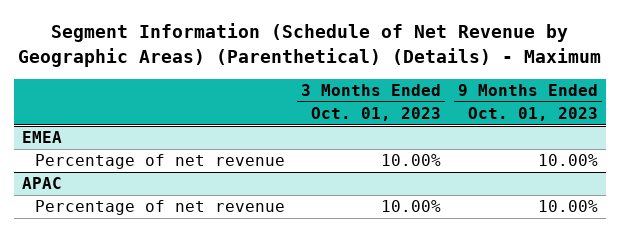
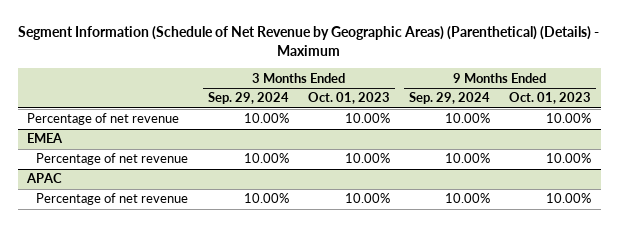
- | 3 Months Ended Oct. 01, 2023 | 9 Months Ended Oct. 01, 2023
+ | 3 Months Ended Sep. 29, 2024 | 3 Months Ended Oct. 01, 2023 | 9 Months Ended Sep. 29, 2024 | 9 Months Ended Oct. 01, 2023
+ Percentage of net revenue | 10.00% | 10.00% | 10.00% | 10.00%

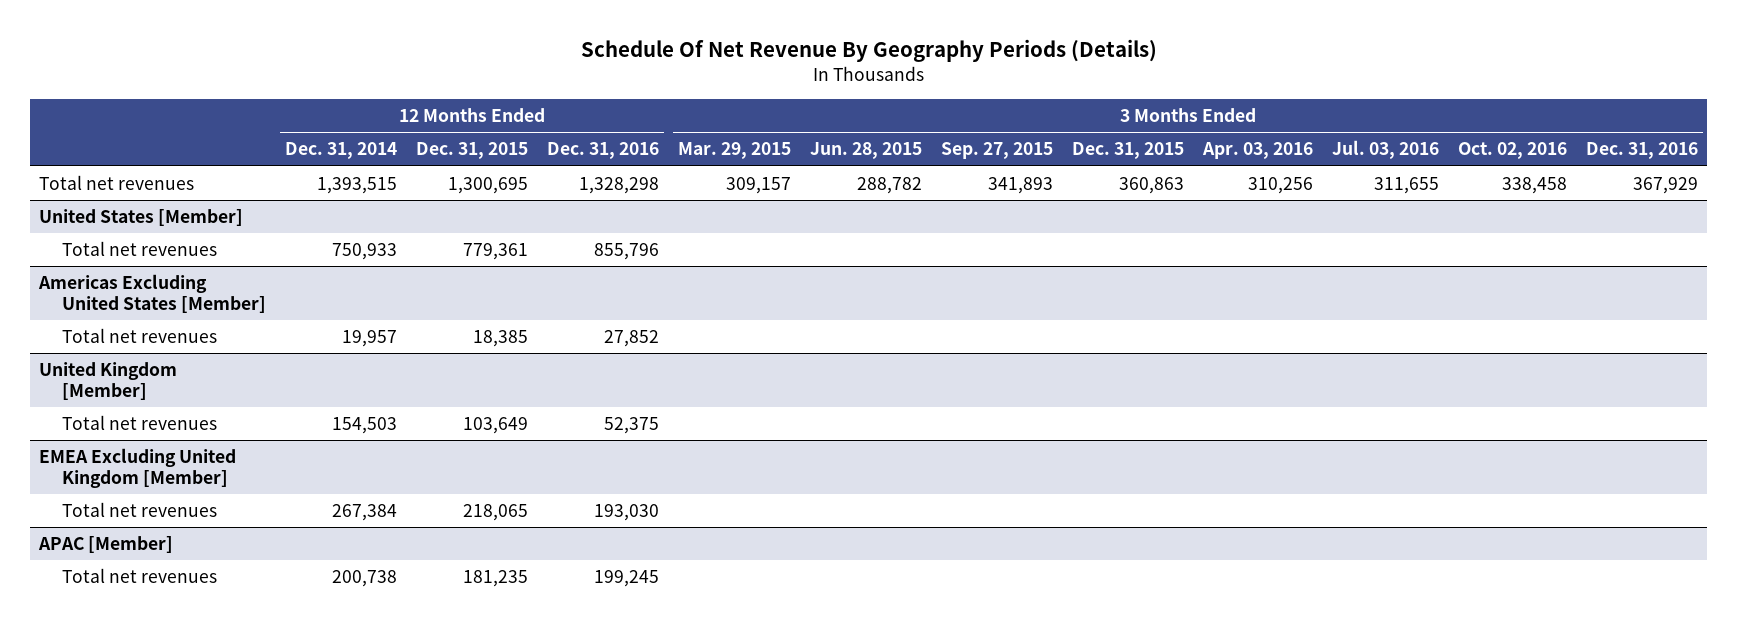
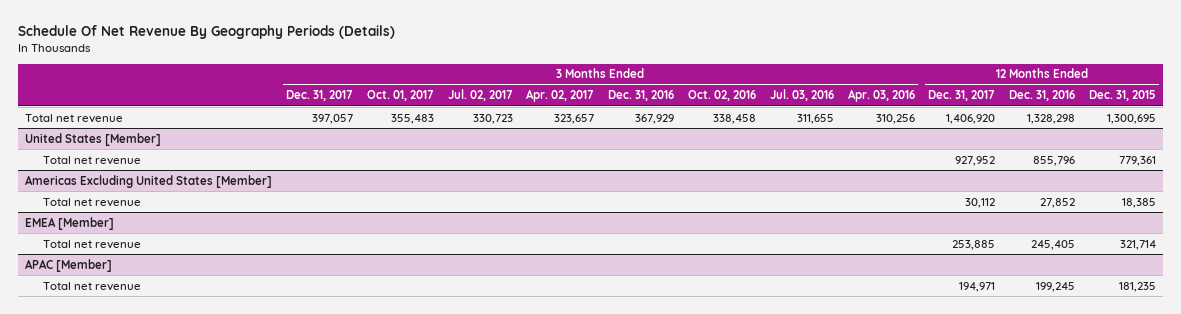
- | 12 Months Ended Dec. 31, 2014 | 12 Months Ended Dec. 31, 2015 | 12 Months Ended Dec. 31, 2016 | 3 Months Ended Mar. 29, 2015 | 3 Months Ended Jun. 28, 2015 | 3 Months Ended Sep. 27, 2015 | 3 Months Ended Dec. 31, 2015 | 3 Months Ended Apr. 03, 2016 | 3 Months Ended Jul. 03, 2016 | 3 Months Ended Oct. 02, 2016 | 3 Months Ended Dec. 31, 2016
+ | 3 Months Ended Dec. 31, 2017 | 3 Months Ended Oct. 01, 2017 | 3 Months Ended Jul. 02, 2017 | 3 Months Ended Apr. 02, 2017 | 3 Months Ended Dec. 31, 2016 | 3 Months Ended Oct. 02, 2016 | 3 Months Ended Jul. 03, 2016 | 3 Months Ended Apr. 03, 2016 | 12 Months Ended Dec. 31, 2017 | 12 Months Ended Dec. 31, 2016 | 12 Months Ended Dec. 31, 2015
- Total net revenues | 1,393,515 | 1,300,695 | 1,328,298 | 309,157 | 288,782 | 341,893 | 360,863 | 310,256 | 311,655 | 338,458 | 367,929
+ Total net revenue | 397,057 | 355,483 | 330,723 | 323,657 | 367,929 | 338,458 | 311,655 | 310,256 | 1,406,920 | 1,328,298 | 1,300,695
@ United States [Member]
- Total net revenues | 750,933 | 779,361 | 855,796 | | | | | | | |
+ Total net revenue | | | | | | | | | 927,952 | 855,796 | 779,361
@ Americas Excluding United States [Member]
- Total net revenues | 19,957 | 18,385 | 27,852 | | | | | | | |
- United Kingdom [Member]
- Total net revenues | 154,503 | 103,649 | 52,375 | | | | | | | |
- EMEA Excluding United Kingdom [Member]
- Total net revenues | 267,384 | 218,065 | 193,030 | | | | | | | |
@ Americas Excluding United States [Member]
+ Total net revenue | | | | | | | | | 30,112 | 27,852 | 18,385
+ EMEA [Member]
+ Total net revenue | | | | | | | | | 253,885 | 245,405 | 321,714
@ APAC [Member]
- Total net revenues | 200,738 | 181,235 | 199,245 | | | | | | | |
+ Total net revenue | | | | | | | | | 194,971 | 199,245 | 181,235

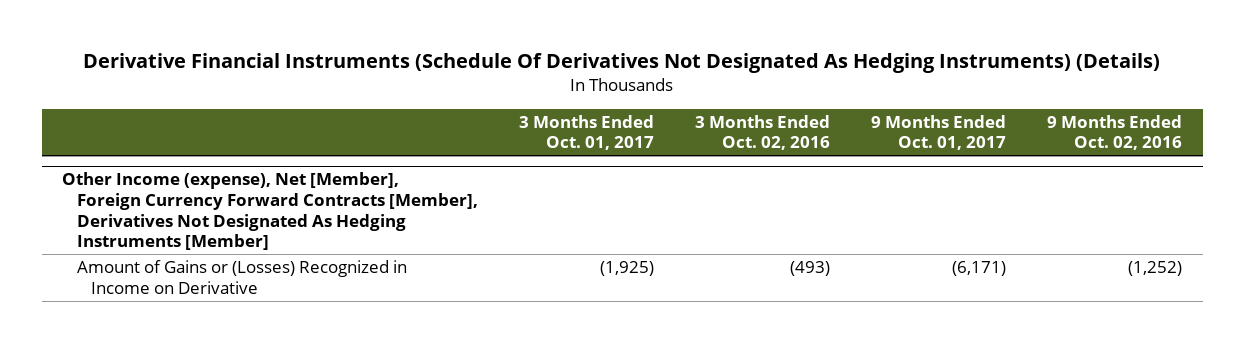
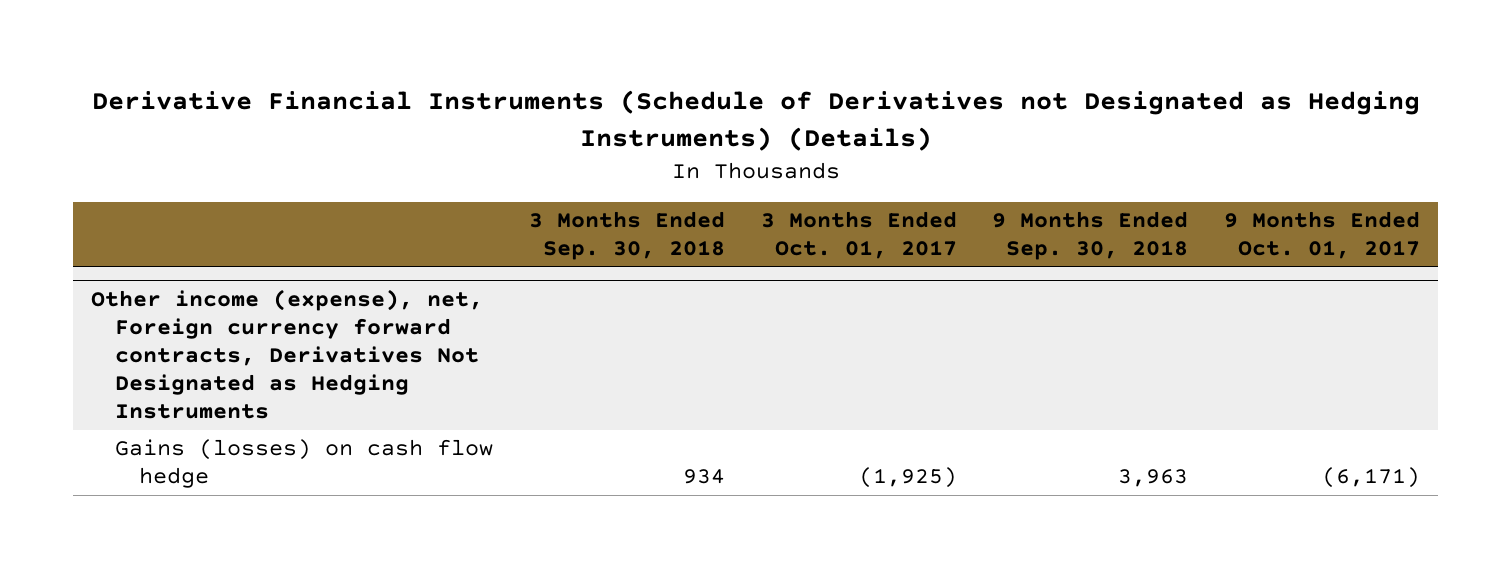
- Derivative Financial Instruments (Schedule Of Derivatives Not Designated As Hedging Instruments) (Details)
+ Derivative Financial Instruments (Schedule of Derivatives not Designated as Hedging Instruments) (Details)
- | 3 Months Ended Oct. 01, 2017 | 3 Months Ended Oct. 02, 2016 | 9 Months Ended Oct. 01, 2017 | 9 Months Ended Oct. 02, 2016
+ | 3 Months Ended Sep. 30, 2018 | 3 Months Ended Oct. 01, 2017 | 9 Months Ended Sep. 30, 2018 | 9 Months Ended Oct. 01, 2017
- Other Income (expense), Net [Member], Foreign Currency Forward Contracts [Member], Derivatives Not Designated As Hedging Instruments [Member]
- Amount of Gains or (Losses) Recognized in Income on Derivative | (1,925) | (493) | (6,171) | (1,252)
+ Other income (expense), net, Foreign currency forward contracts, Derivatives Not Designated as Hedging Instruments
+ Gains (losses) on cash flow hedge | 934 | (1,925) | 3,963 | (6,171)

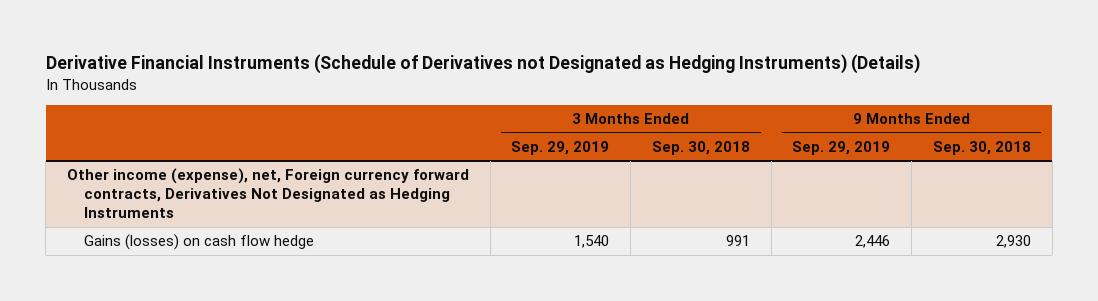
- | 3 Months Ended Sep. 30, 2018 | 3 Months Ended Oct. 01, 2017 | 9 Months Ended Sep. 30, 2018 | 9 Months Ended Oct. 01, 2017
+ | 3 Months Ended Sep. 29, 2019 | 3 Months Ended Sep. 30, 2018 | 9 Months Ended Sep. 29, 2019 | 9 Months Ended Sep. 30, 2018
@ Other income (expense), net, Foreign currency forward contracts, Derivatives Not Designated as Hedging Instruments
- Gains (losses) on cash flow hedge | 934 | (1,925) | 3,963 | (6,171)
+ Gains (losses) on cash flow hedge | 1,540 | 991 | 2,446 | 2,930

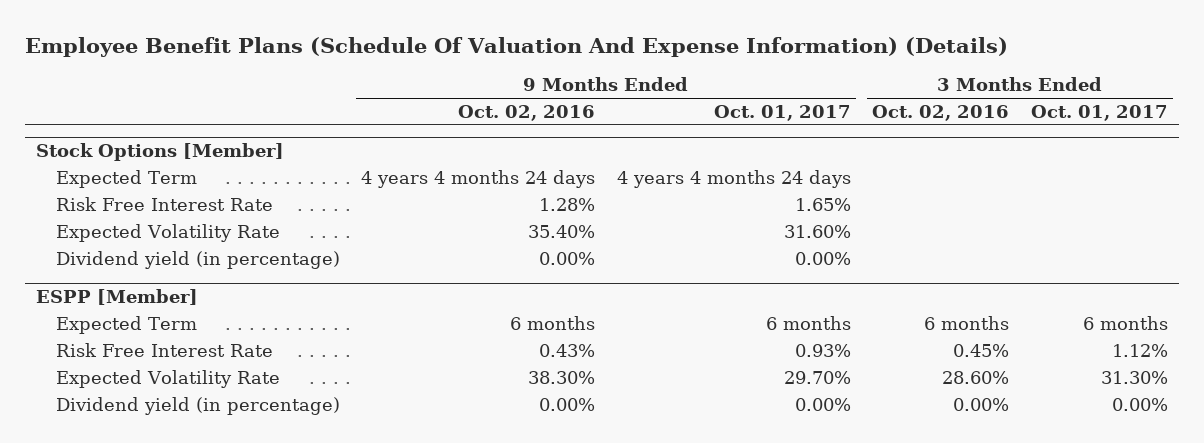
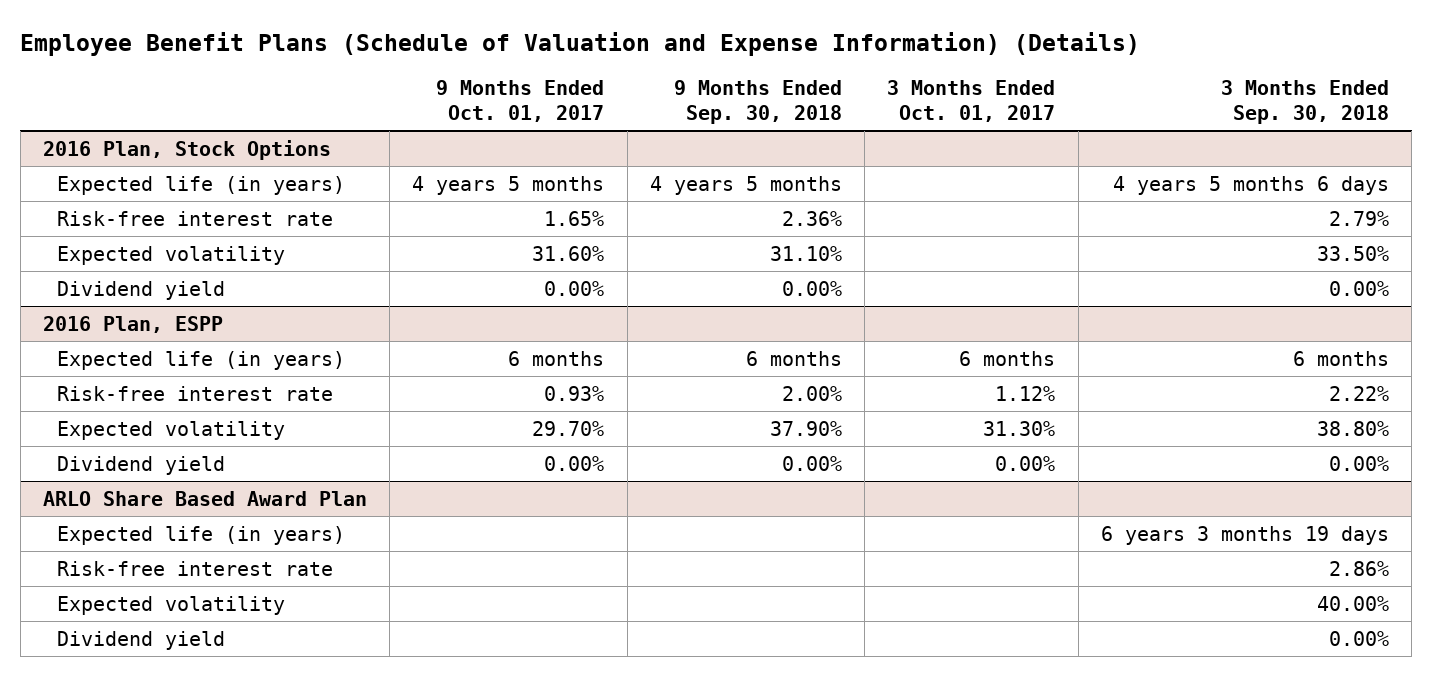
- Employee Benefit Plans (Schedule Of Valuation And Expense Information) (Details)
+ Employee Benefit Plans (Schedule of Valuation and Expense Information) (Details)
- | 9 Months Ended Oct. 02, 2016 | 9 Months Ended Oct. 01, 2017 | 3 Months Ended Oct. 02, 2016 | 3 Months Ended Oct. 01, 2017
+ | 9 Months Ended Oct. 01, 2017 | 9 Months Ended Sep. 30, 2018 | 3 Months Ended Oct. 01, 2017 | 3 Months Ended Sep. 30, 2018
- Stock Options [Member]
- Expected Term | 4 years 4 months 24 days | 4 years 4 months 24 days | |
- Risk Free Interest Rate | 1.28% | 1.65% | |
- Expected Volatility Rate | 35.40% | 31.60% | |
- Dividend yield (in percentage) | 0.00% | 0.00% | |
- ESPP [Member]
- Expected Term | 6 months | 6 months | 6 months | 6 months
- Risk Free Interest Rate | 0.43% | 0.93% | 0.45% | 1.12%
- Expected Volatility Rate | 38.30% | 29.70% | 28.60% | 31.30%
- Dividend yield (in percentage) | 0.00% | 0.00% | 0.00% | 0.00%
+ 2016 Plan, Stock Options
+ Expected life (in years) | 4 years 5 months | 4 years 5 months | | 4 years 5 months 6 days
+ Risk-free interest rate | 1.65% | 2.36% | | 2.79%
+ Expected volatility | 31.60% | 31.10% | | 33.50%
+ Dividend yield | 0.00% | 0.00% | | 0.00%
+ 2016 Plan, ESPP
+ Expected life (in years) | 6 months | 6 months | 6 months | 6 months
+ Risk-free interest rate | 0.93% | 2.00% | 1.12% | 2.22%
+ Expected volatility | 29.70% | 37.90% | 31.30% | 38.80%
+ Dividend yield | 0.00% | 0.00% | 0.00% | 0.00%
+ ARLO Share Based Award Plan
+ Expected life (in years) | | | | 6 years 3 months 19 days
+ Risk-free interest rate | | | | 2.86%
+ Expected volatility | | | | 40.00%
+ Dividend yield | | | | 0.00%

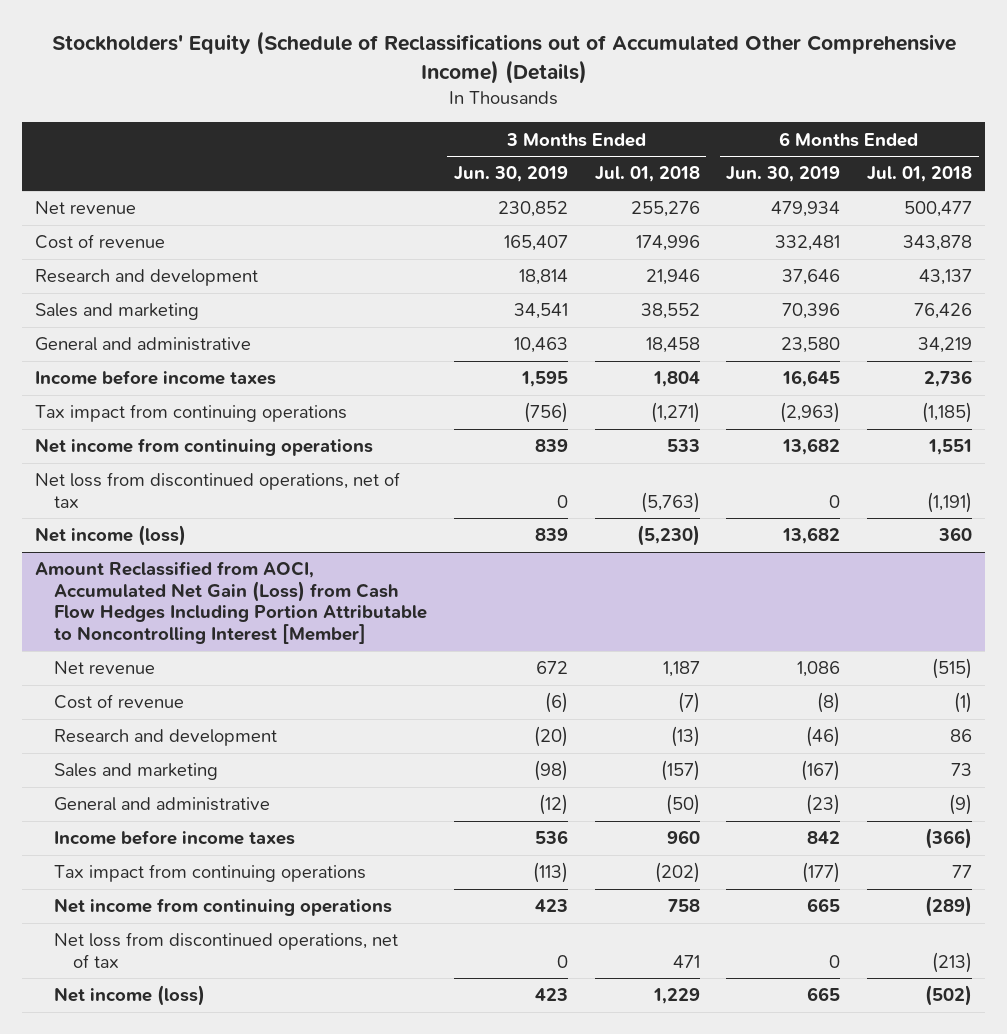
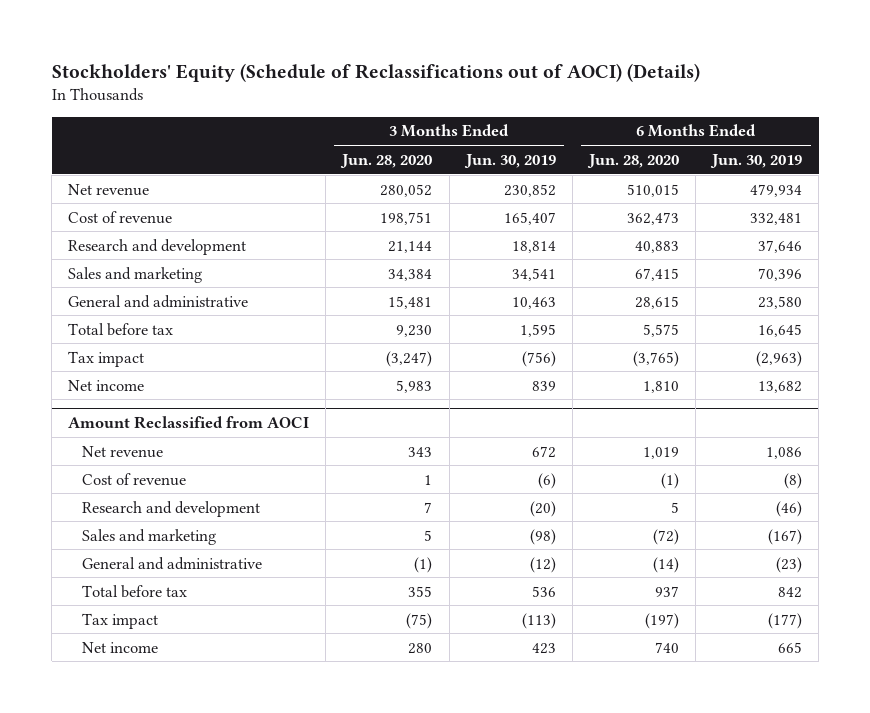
- Stockholders' Equity (Schedule of Reclassifications out of Accumulated Other Comprehensive Income) (Details)
+ Stockholders' Equity (Schedule of Reclassifications out of AOCI) (Details)
- | 3 Months Ended Jun. 30, 2019 | 3 Months Ended Jul. 01, 2018 | 6 Months Ended Jun. 30, 2019 | 6 Months Ended Jul. 01, 2018
+ | 3 Months Ended Jun. 28, 2020 | 3 Months Ended Jun. 30, 2019 | 6 Months Ended Jun. 28, 2020 | 6 Months Ended Jun. 30, 2019
- Income before income taxes | 1,595 | 1,804 | 16,645 | 2,736
- Tax impact from continuing operations | (756) | (1,271) | (2,963) | (1,185)
- Net income from continuing operations | 839 | 533 | 13,682 | 1,551
- Net loss from discontinued operations, net of tax | 0 | (5,763) | 0 | (1,191)
- Net income (loss) | 839 | (5,230) | 13,682 | 360
- Amount Reclassified from AOCI, Accumulated Net Gain (Loss) from Cash Flow Hedges Including Portion Attributable to Noncontrolling Interest [Member]
+ Total before tax | 9,230 | 1,595 | 5,575 | 16,645
+ Tax impact | (3,247) | (756) | (3,765) | (2,963)
+ Net income | 5,983 | 839 | 1,810 | 13,682
+ Amount Reclassified from AOCI
- Income before income taxes | 536 | 960 | 842 | (366)
- Tax impact from continuing operations | (113) | (202) | (177) | 77
- Net income from continuing operations | 423 | 758 | 665 | (289)
- Net loss from discontinued operations, net of tax | 0 | 471 | 0 | (213)
- Net income (loss) | 423 | 1,229 | 665 | (502)
+ Total before tax | 355 | 536 | 937 | 842
+ Tax impact | (75) | (113) | (197) | (177)
+ Net income | 280 | 423 | 740 | 665

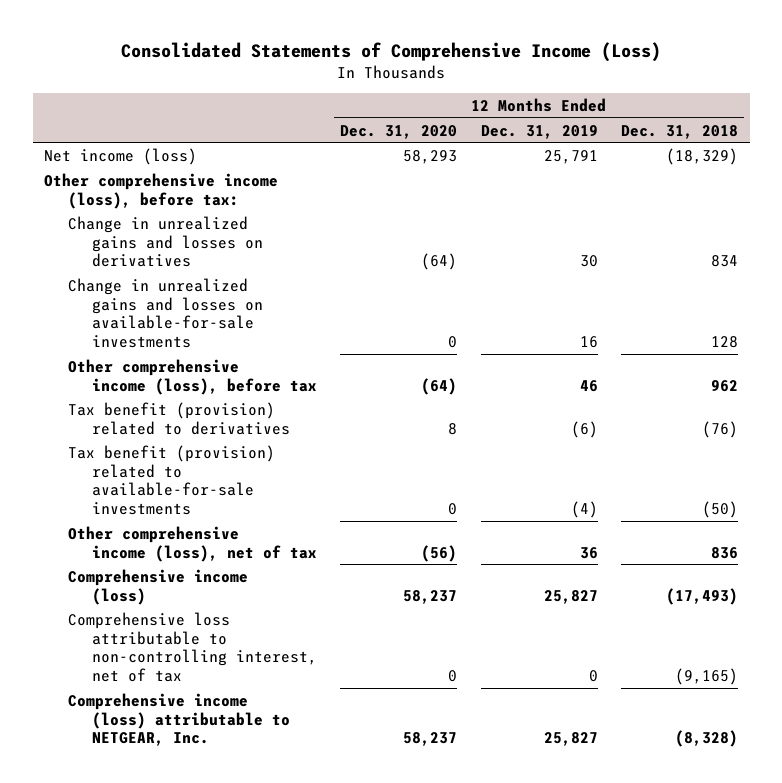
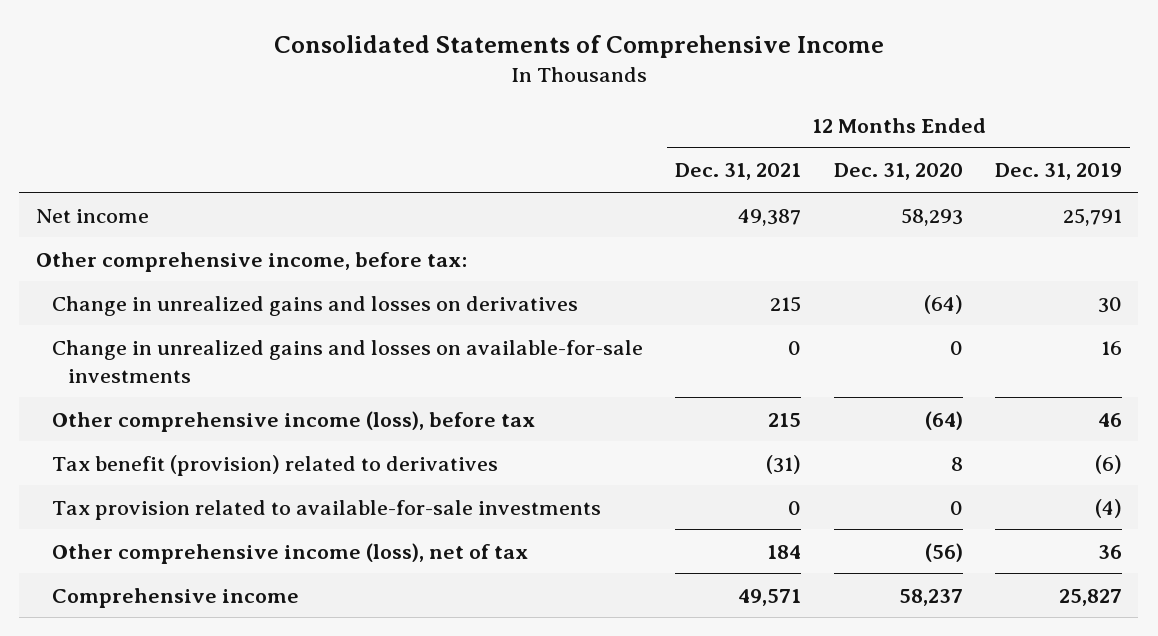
- Consolidated Statements of Comprehensive Income (Loss)
+ Consolidated Statements of Comprehensive Income
- | 12 Months Ended Dec. 31, 2020 | 12 Months Ended Dec. 31, 2019 | 12 Months Ended Dec. 31, 2018
+ | 12 Months Ended Dec. 31, 2021 | 12 Months Ended Dec. 31, 2020 | 12 Months Ended Dec. 31, 2019
- Net income (loss) | 58,293 | 25,791 | (18,329)
- Other comprehensive income (loss), before tax:
+ Net income | 49,387 | 58,293 | 25,791
+ Other comprehensive income, before tax:
- Tax benefit (provision) related to available-for-sale investments | 0 | (4) | (50)
+ Tax provision related to available-for-sale investments | 0 | 0 | (4)
- Comprehensive income (loss) | 58,237 | 25,827 | (17,493)
- Comprehensive loss attributable to non-controlling interest, net of tax | 0 | 0 | (9,165)
- Comprehensive income (loss) attributable to NETGEAR, Inc. | 58,237 | 25,827 | (8,328)
+ Comprehensive income | 49,571 | 58,237 | 25,827

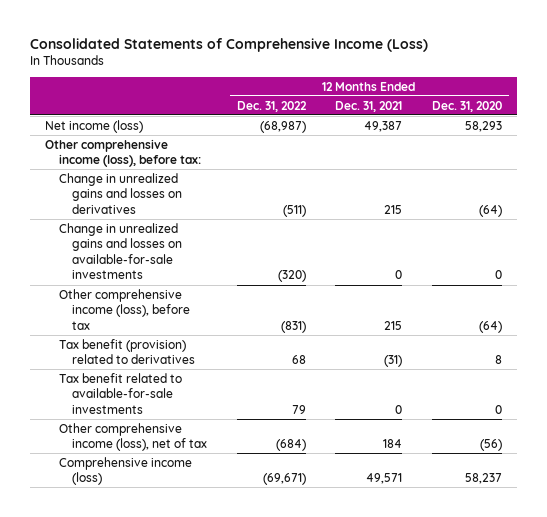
- Consolidated Statements of Comprehensive Income
+ Consolidated Statements of Comprehensive Income (Loss)
- | 12 Months Ended Dec. 31, 2021 | 12 Months Ended Dec. 31, 2020 | 12 Months Ended Dec. 31, 2019
+ | 12 Months Ended Dec. 31, 2022 | 12 Months Ended Dec. 31, 2021 | 12 Months Ended Dec. 31, 2020
- Net income | 49,387 | 58,293 | 25,791
- Other comprehensive income, before tax:
+ Net income (loss) | (68,987) | 49,387 | 58,293
+ Other comprehensive income (loss), before tax:
- Tax provision related to available-for-sale investments | 0 | 0 | (4)
+ Tax benefit related to available-for-sale investments | 79 | 0 | 0
- Comprehensive income | 49,571 | 58,237 | 25,827
+ Comprehensive income (loss) | (69,671) | 49,571 | 58,237

